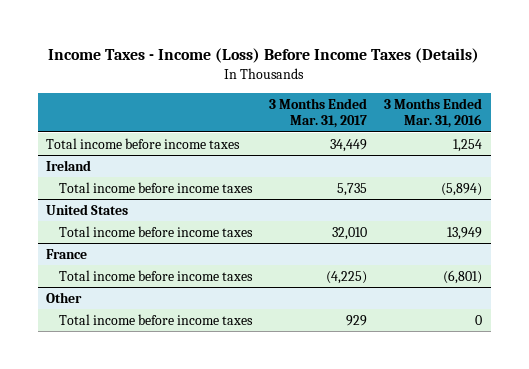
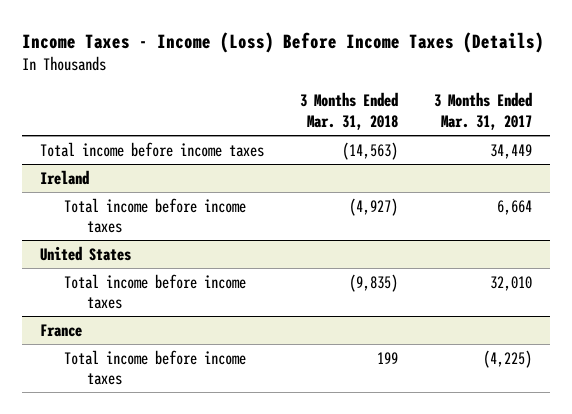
- | 3 Months Ended Mar. 31, 2017 | 3 Months Ended Mar. 31, 2016
+ | 3 Months Ended Mar. 31, 2018 | 3 Months Ended Mar. 31, 2017
@ Ireland
- Total income before income taxes | 5,735 | (5,894)
+ Total income before income taxes | (4,927) | 6,664
- Other
- Total income before income taxes | 929 | 0

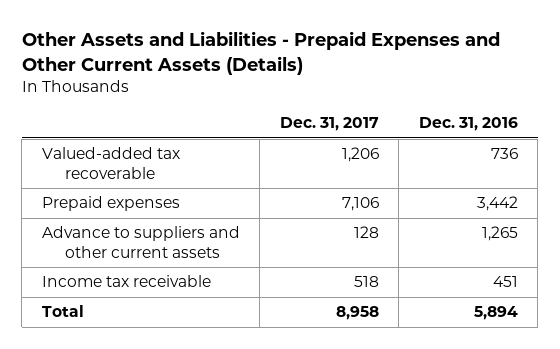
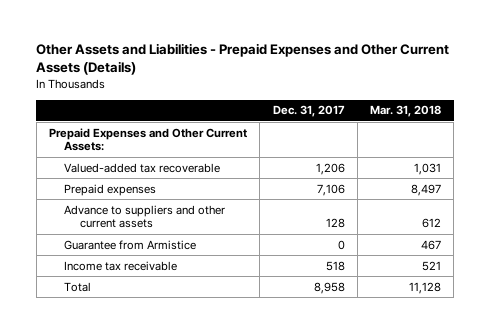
- | Dec. 31, 2017 | Dec. 31, 2016
+ | Dec. 31, 2017 | Mar. 31, 2018
+ Prepaid Expenses and Other Current Assets:
+ Guarantee from Armistice | 0 | 467

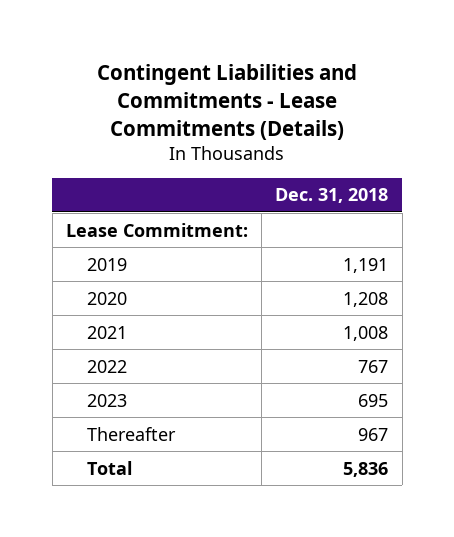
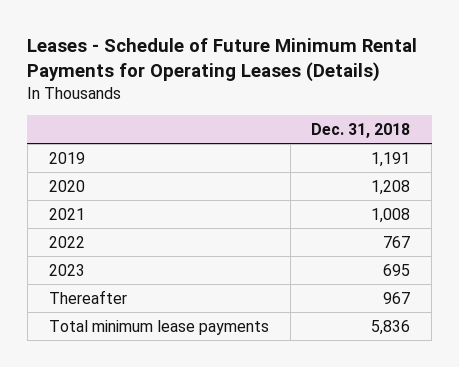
- Contingent Liabilities and Commitments - Lease Commitments (Details)
+ Leases - Schedule of Future Minimum Rental Payments for Operating Leases (Details)
- Lease Commitment:
- Total | 5,836
+ Total minimum lease payments | 5,836

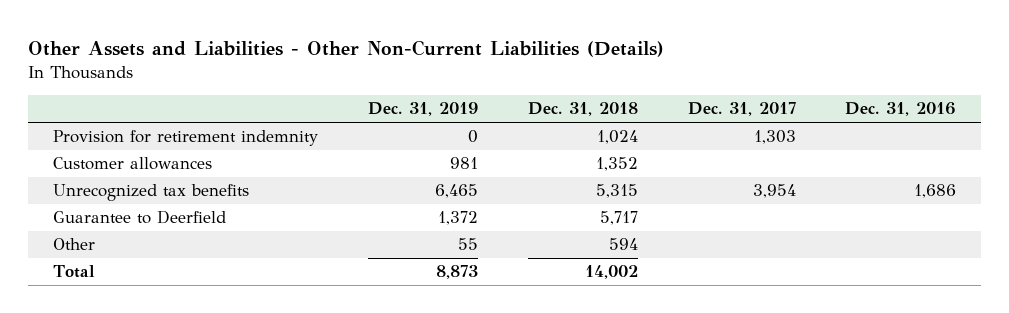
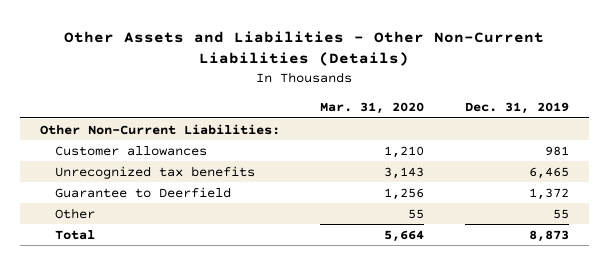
- | Dec. 31, 2019 | Dec. 31, 2018 | Dec. 31, 2017 | Dec. 31, 2016
+ | Mar. 31, 2020 | Dec. 31, 2019
- Provision for retirement indemnity | 0 | 1,024 | 1,303 |
+ Other Non-Current Liabilities:

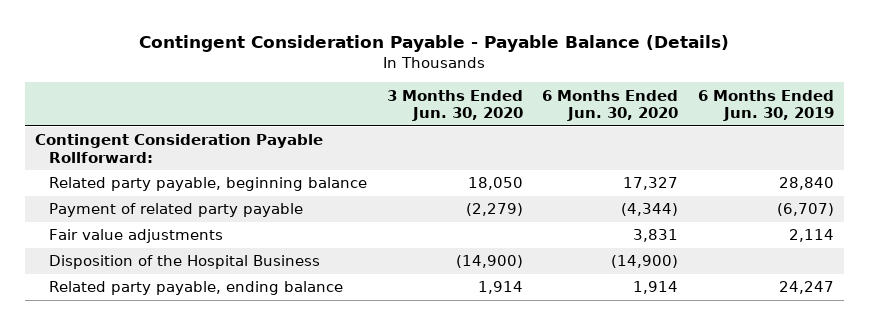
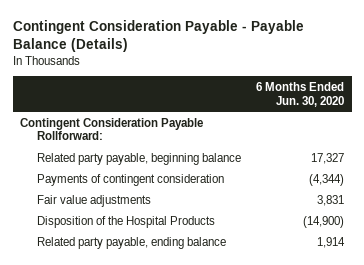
- | 3 Months Ended Jun. 30, 2020 | 6 Months Ended Jun. 30, 2020 | 6 Months Ended Jun. 30, 2019
+ | 6 Months Ended Jun. 30, 2020
- Payment of related party payable | (2,279) | (4,344) | (6,707)
+ Payments of contingent consideration | (4,344)
- Disposition of the Hospital Business | (14,900) | (14,900) |
+ Disposition of the Hospital Products | (14,900)

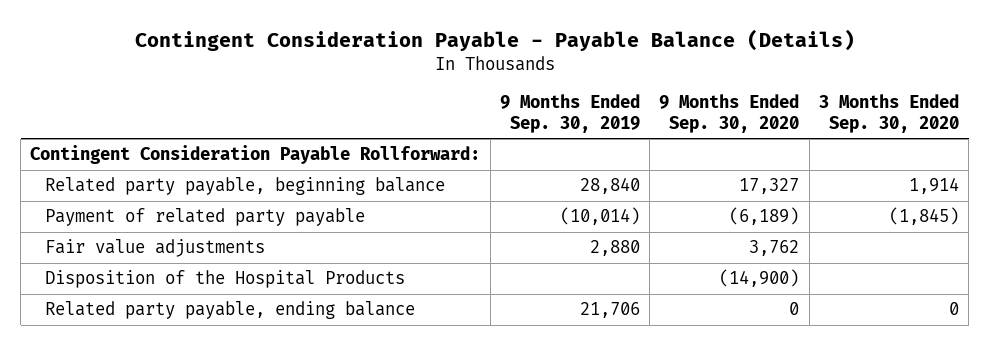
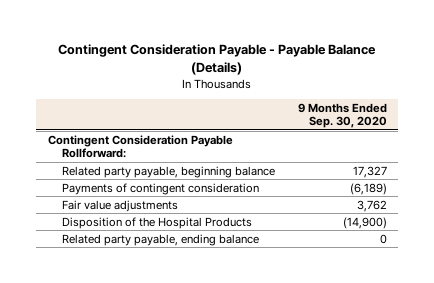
- | 9 Months Ended Sep. 30, 2019 | 9 Months Ended Sep. 30, 2020 | 3 Months Ended Sep. 30, 2020
+ | 9 Months Ended Sep. 30, 2020
- Payment of related party payable | (10,014) | (6,189) | (1,845)
+ Payments of contingent consideration | (6,189)

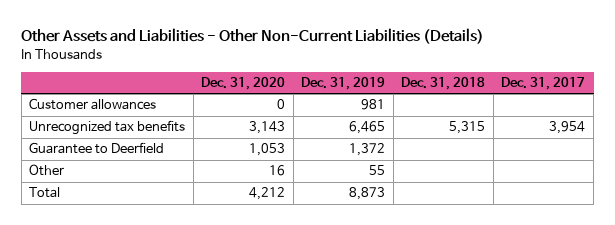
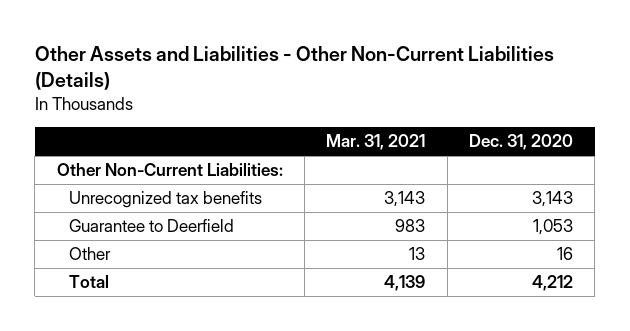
- | Dec. 31, 2020 | Dec. 31, 2019 | Dec. 31, 2018 | Dec. 31, 2017
+ | Mar. 31, 2021 | Dec. 31, 2020
- Customer allowances | 0 | 981 | |
+ Other Non-Current Liabilities:

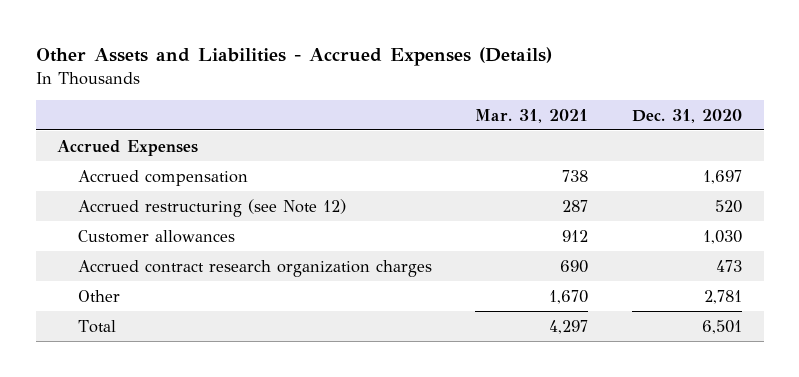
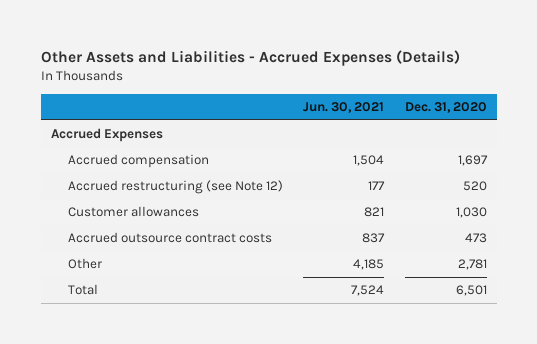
- | Mar. 31, 2021 | Dec. 31, 2020
+ | Jun. 30, 2021 | Dec. 31, 2020
- Accrued contract research organization charges | 690 | 473
+ Accrued outsource contract costs | 837 | 473

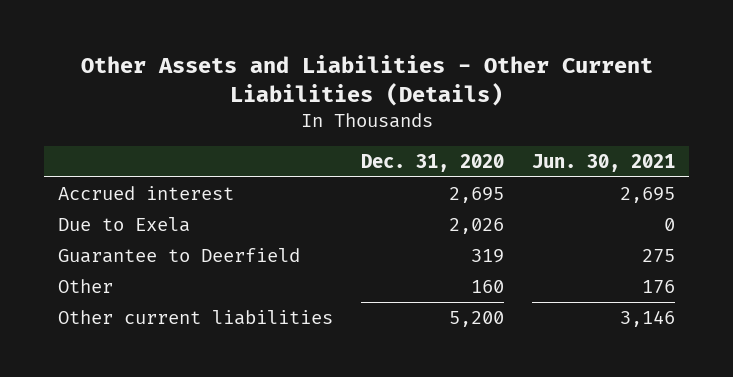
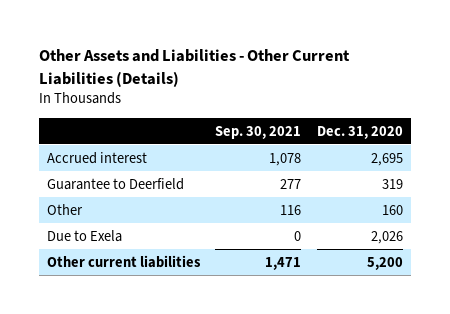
- | Dec. 31, 2020 | Jun. 30, 2021
+ | Sep. 30, 2021 | Dec. 31, 2020
moved down: Due to Exela | 0 | 2,026

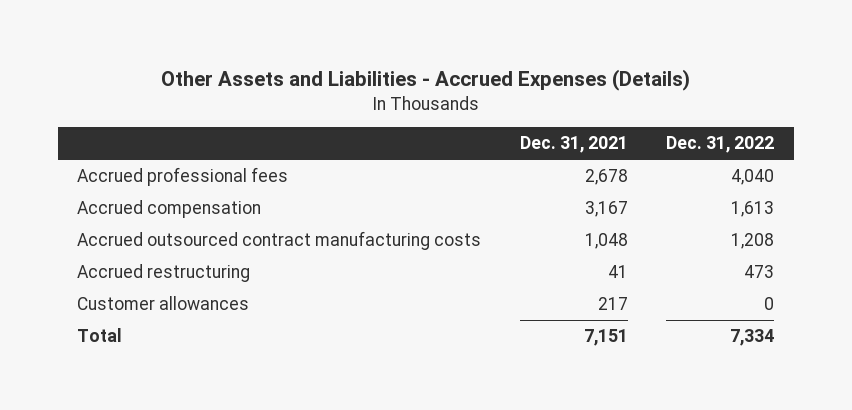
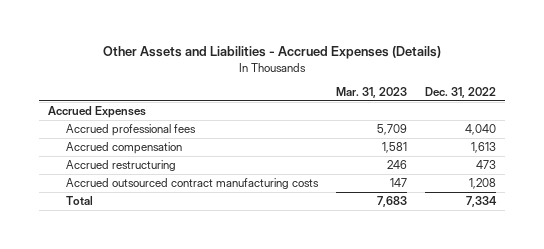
- | Dec. 31, 2021 | Dec. 31, 2022
+ | Mar. 31, 2023 | Dec. 31, 2022
+ Accrued Expenses
- Customer allowances | 217 | 0
moved down: Accrued outsourced contract manufacturing costs | 147 | 1,208

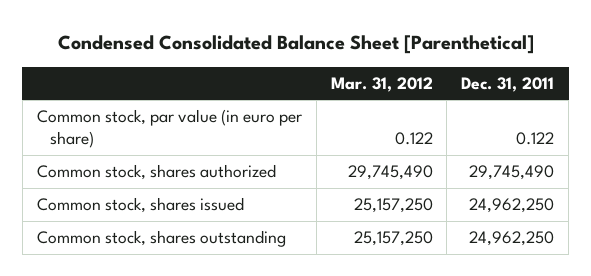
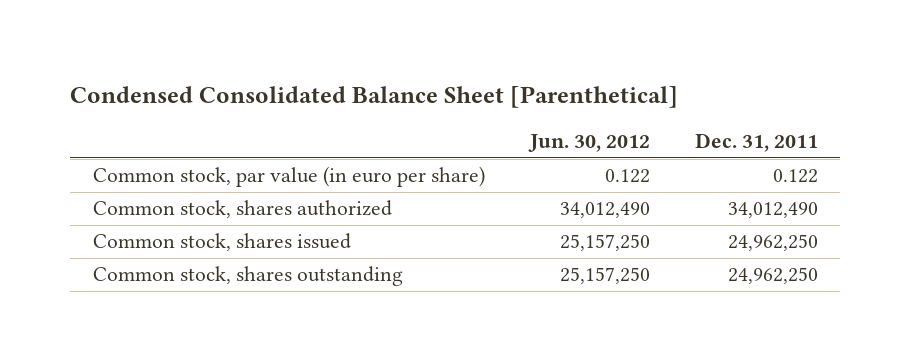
- | Mar. 31, 2012 | Dec. 31, 2011
+ | Jun. 30, 2012 | Dec. 31, 2011
- Common stock, shares authorized | 29,745,490 | 29,745,490
+ Common stock, shares authorized | 34,012,490 | 34,012,490

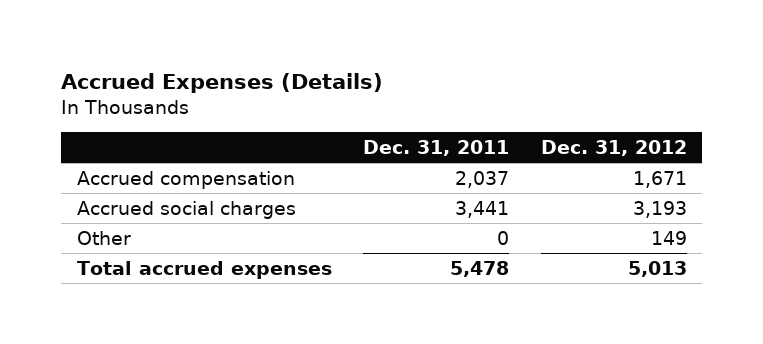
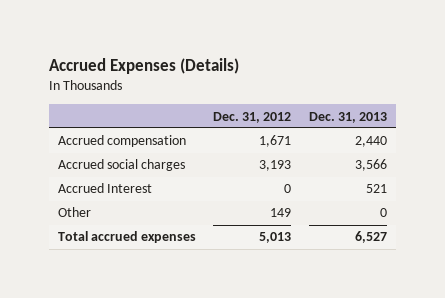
- | Dec. 31, 2011 | Dec. 31, 2012
+ | Dec. 31, 2012 | Dec. 31, 2013
+ Accrued Interest | 0 | 521

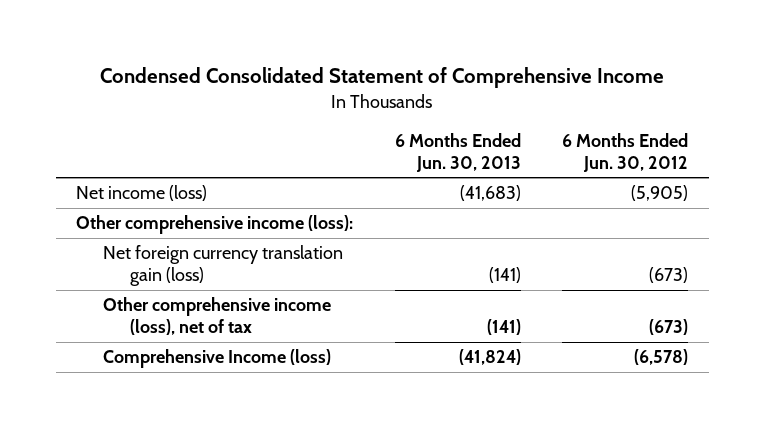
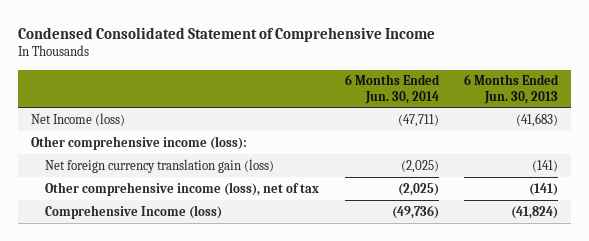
- | 6 Months Ended Jun. 30, 2013 | 6 Months Ended Jun. 30, 2012
+ | 6 Months Ended Jun. 30, 2014 | 6 Months Ended Jun. 30, 2013
- Net income (loss) | (41,683) | (5,905)
+ Net Income (loss) | (47,711) | (41,683)

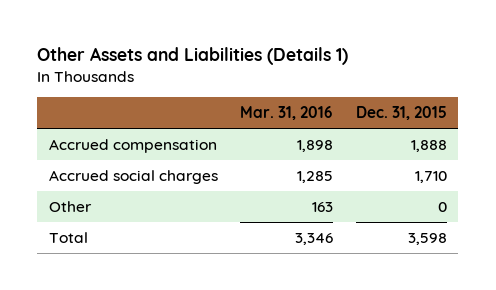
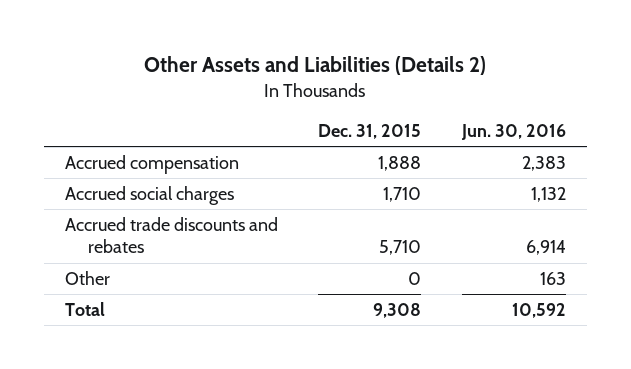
- Other Assets and Liabilities (Details 1)
+ Other Assets and Liabilities (Details 2)
- | Mar. 31, 2016 | Dec. 31, 2015
+ | Dec. 31, 2015 | Jun. 30, 2016
+ Accrued trade discounts and rebates | 5,710 | 6,914
- Total | 3,346 | 3,598
+ Total | 9,308 | 10,592

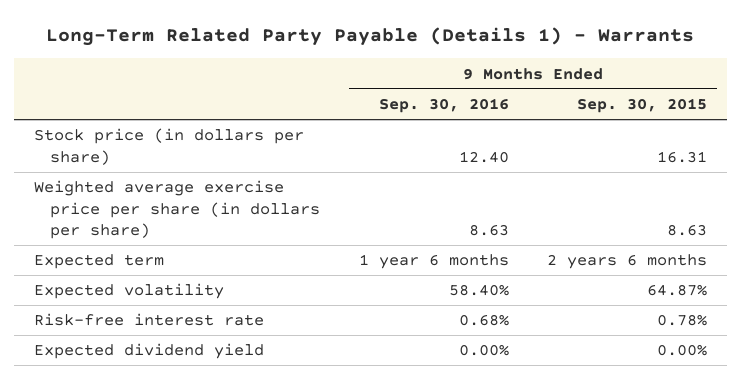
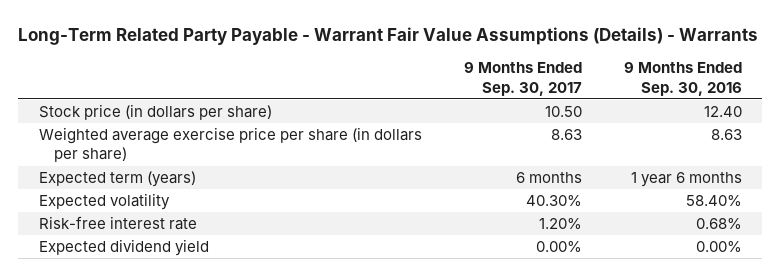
- Long-Term Related Party Payable (Details 1) - Warrants
+ Long-Term Related Party Payable - Warrant Fair Value Assumptions (Details) - Warrants
- | 9 Months Ended Sep. 30, 2016 | 9 Months Ended Sep. 30, 2015
+ | 9 Months Ended Sep. 30, 2017 | 9 Months Ended Sep. 30, 2016
- Expected term | 1 year 6 months | 2 years 6 months
+ Expected term (years) | 6 months | 1 year 6 months

